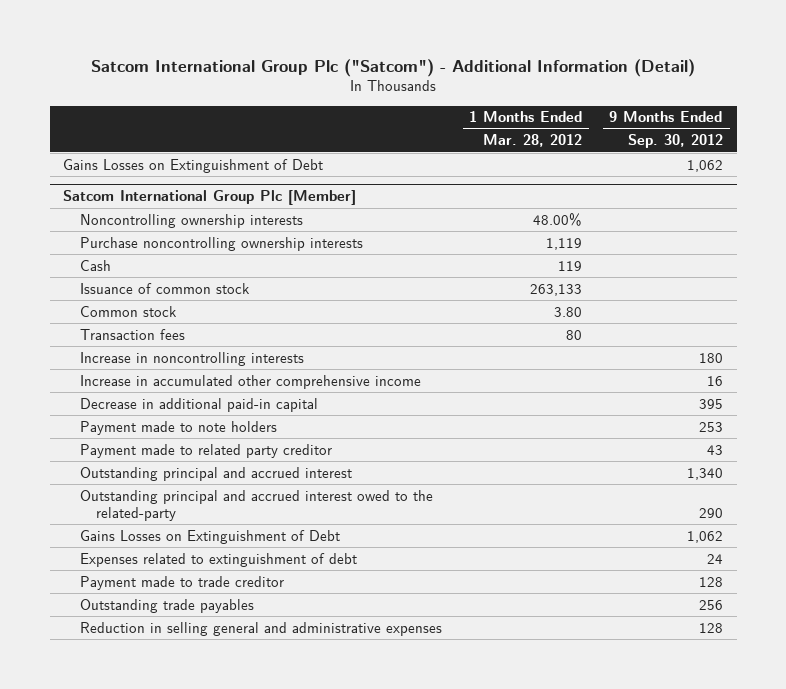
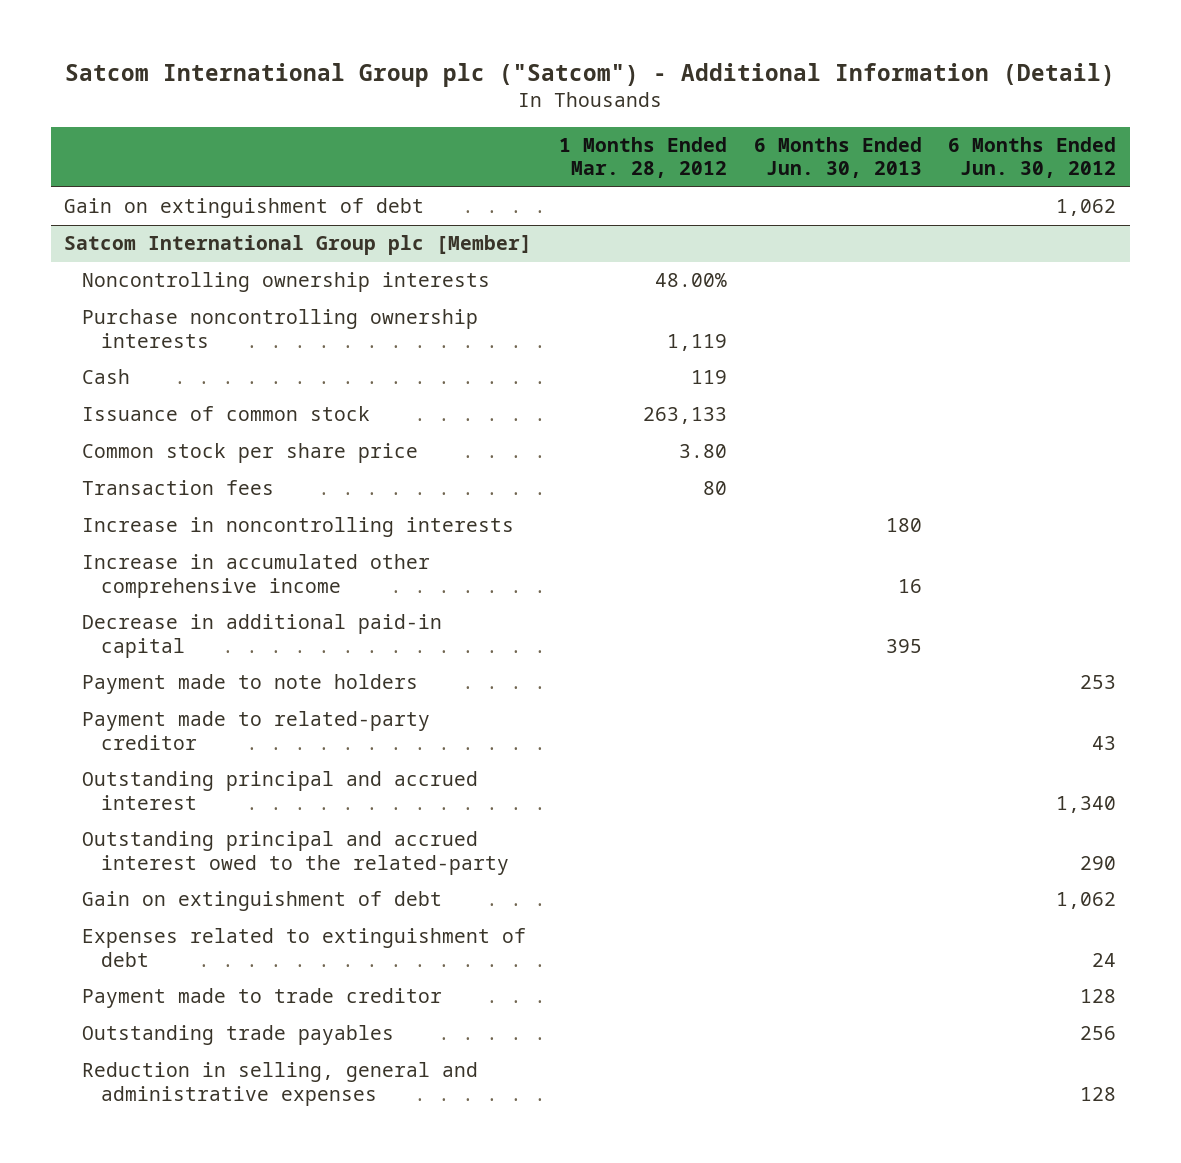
- Satcom International Group Plc ("Satcom") - Additional Information (Detail)
+ Satcom International Group plc ("Satcom") - Additional Information (Detail)
- | 1 Months Ended Mar. 28, 2012 | 9 Months Ended Sep. 30, 2012
+ | 1 Months Ended Mar. 28, 2012 | 6 Months Ended Jun. 30, 2013 | 6 Months Ended Jun. 30, 2012
- Gains Losses on Extinguishment of Debt | | 1,062
- Satcom International Group Plc [Member]
+ Gain on extinguishment of debt | | | 1,062
+ Satcom International Group plc [Member]
- Common stock | 3.80 |
+ Common stock per share price | 3.80 | |
- Payment made to related party creditor | | 43
+ Payment made to related-party creditor | | | 43
- Gains Losses on Extinguishment of Debt | | 1,062
+ Gain on extinguishment of debt | | | 1,062
- Reduction in selling general and administrative expenses | | 128
+ Reduction in selling, general and administrative expenses | | | 128

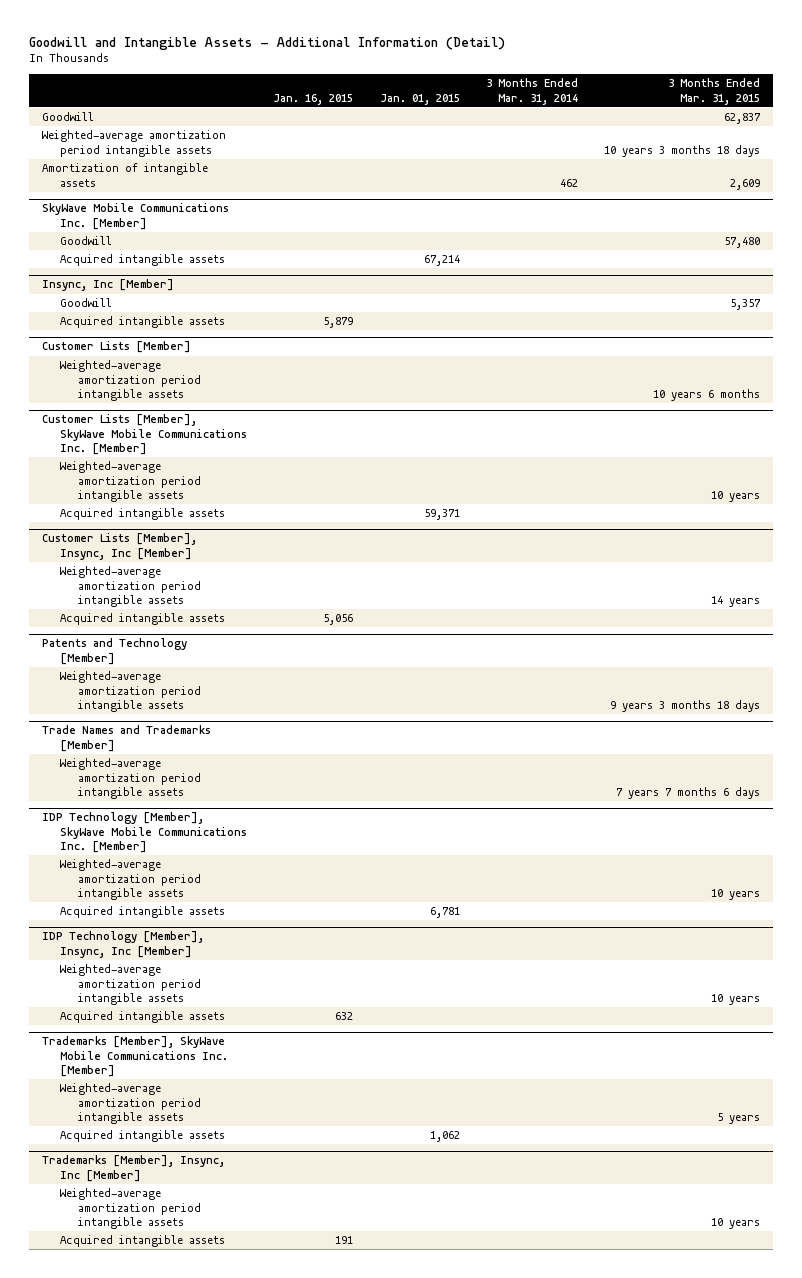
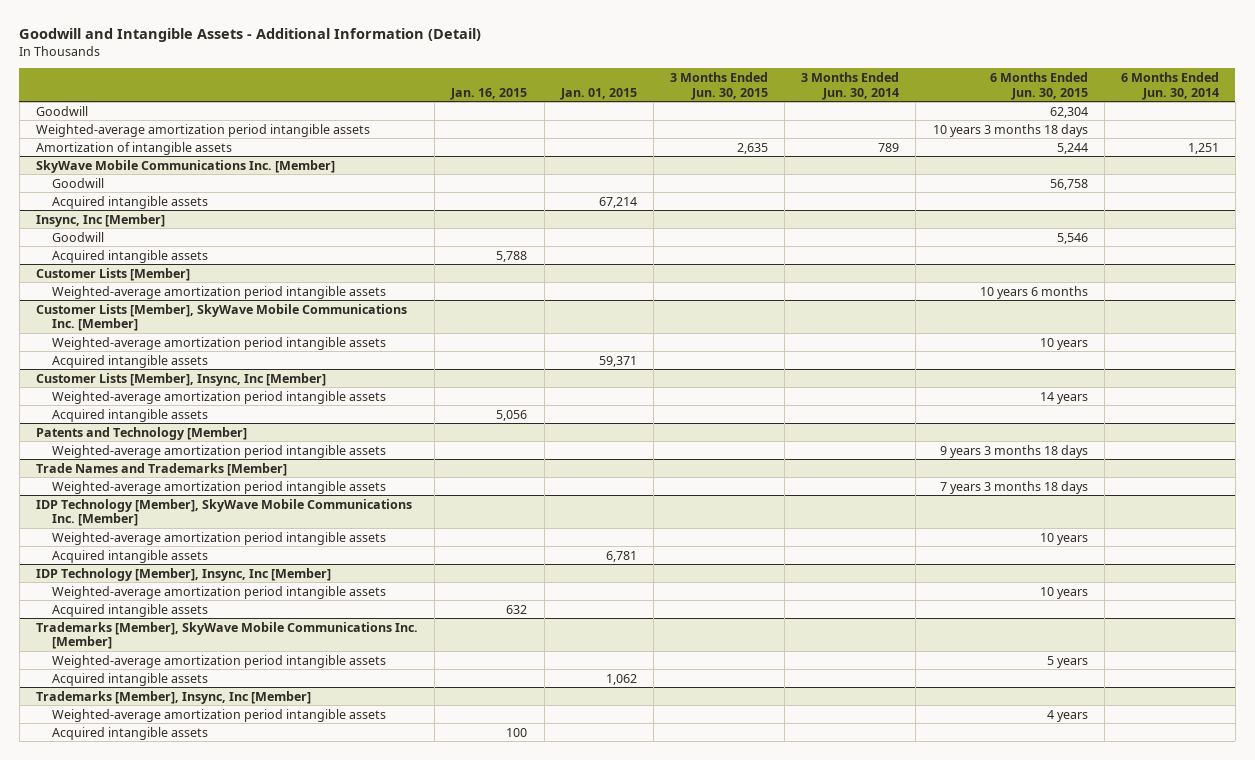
- | Jan. 16, 2015 | Jan. 01, 2015 | 3 Months Ended Mar. 31, 2014 | 3 Months Ended Mar. 31, 2015
+ | Jan. 16, 2015 | Jan. 01, 2015 | 3 Months Ended Jun. 30, 2015 | 3 Months Ended Jun. 30, 2014 | 6 Months Ended Jun. 30, 2015 | 6 Months Ended Jun. 30, 2014
@ Insync, Inc [Member]
- Acquired intangible assets | 5,879 | | |
+ Acquired intangible assets | 5,788 | | | | |
@ Trademarks [Member], Insync, Inc [Member]
- Acquired intangible assets | 191 | | |
+ Acquired intangible assets | 100 | | | | |

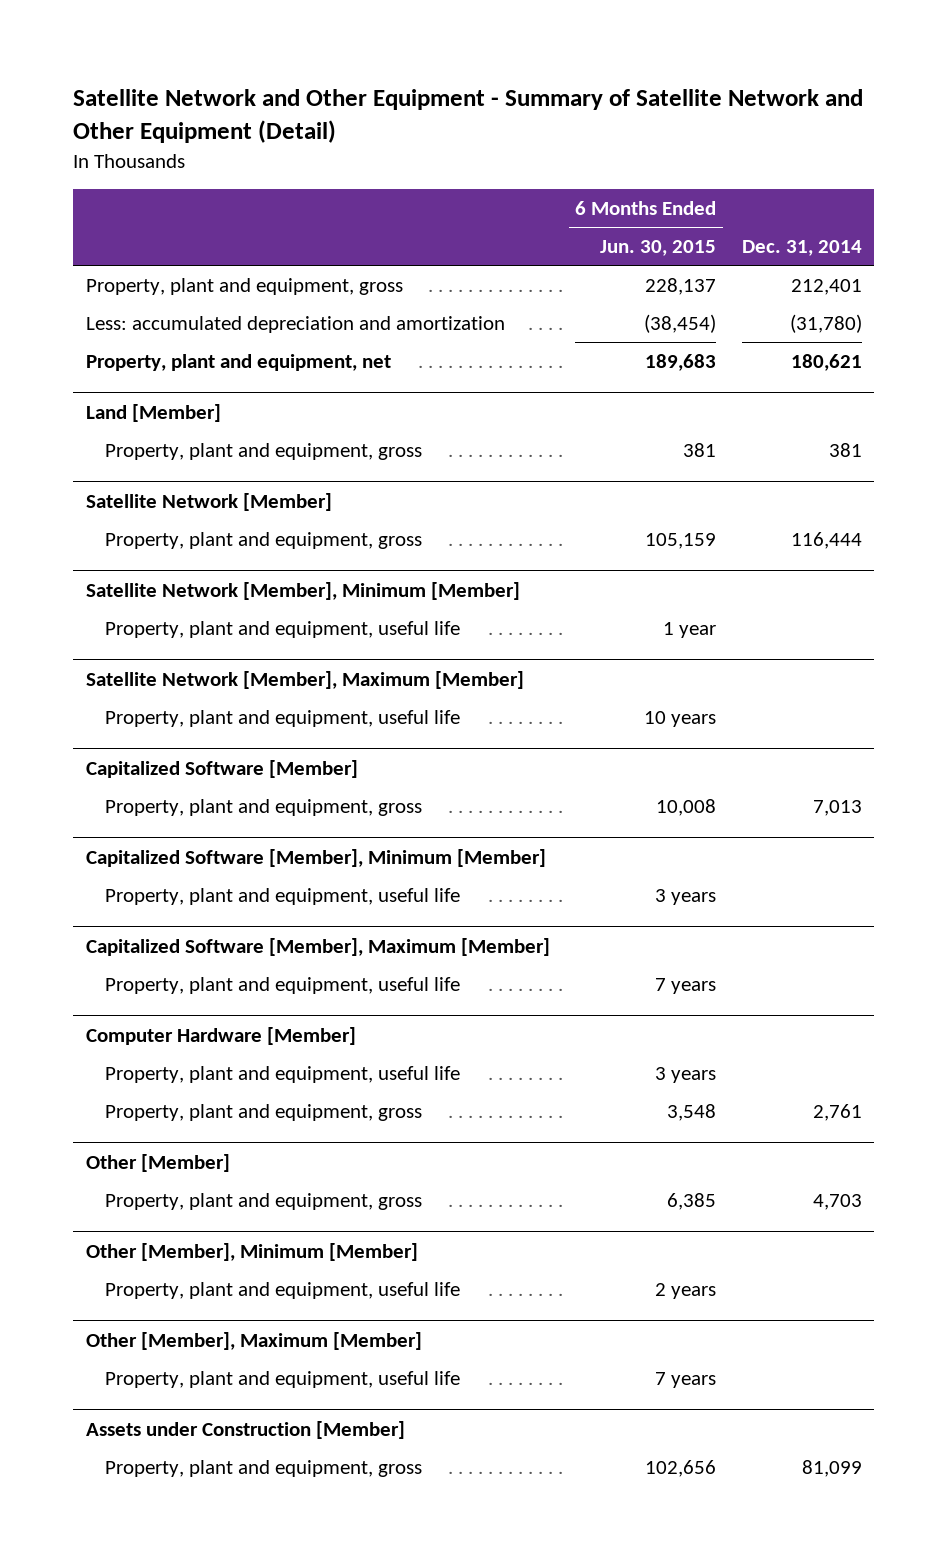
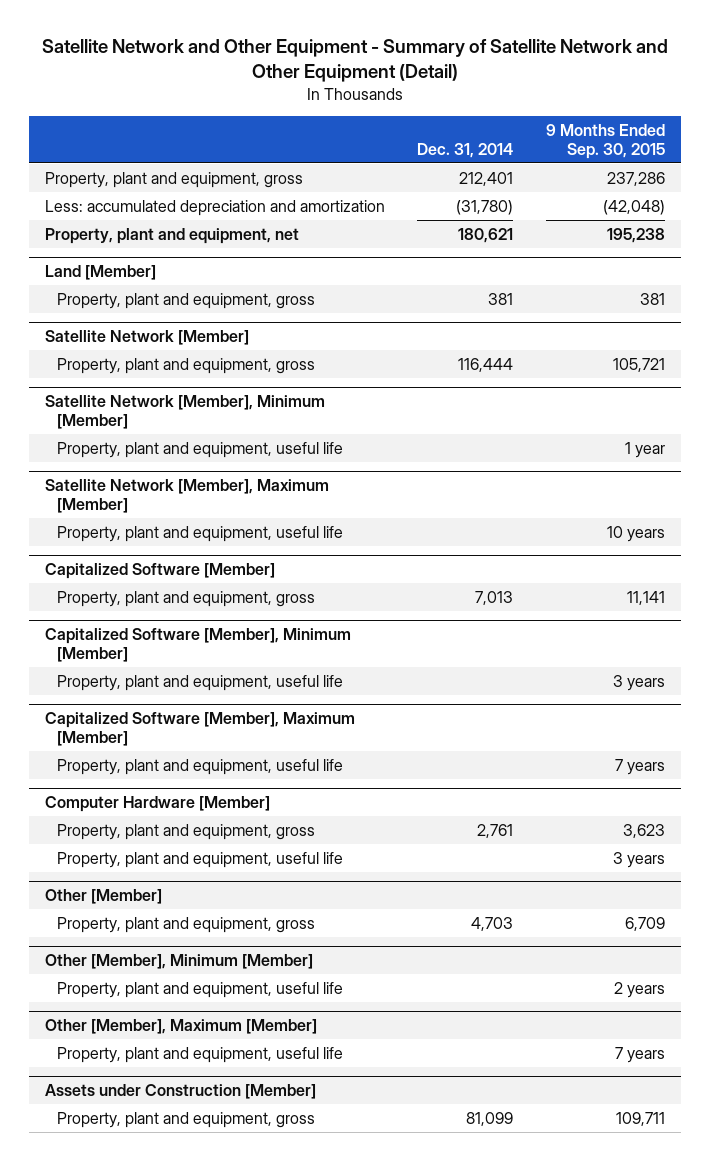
- | 6 Months Ended Jun. 30, 2015 | Dec. 31, 2014
+ | Dec. 31, 2014 | 9 Months Ended Sep. 30, 2015
@ Computer Hardware [Member]
moved down: Property, plant and equipment, useful life | | 3 years

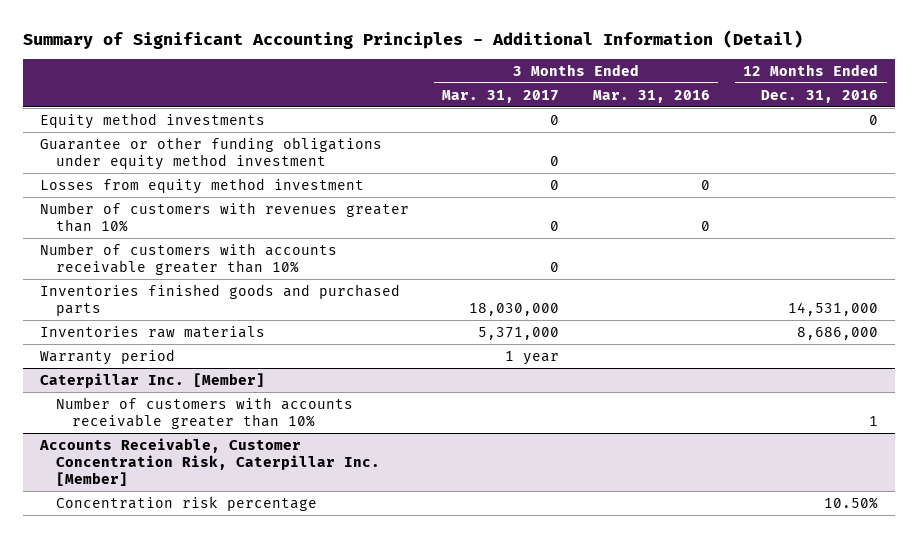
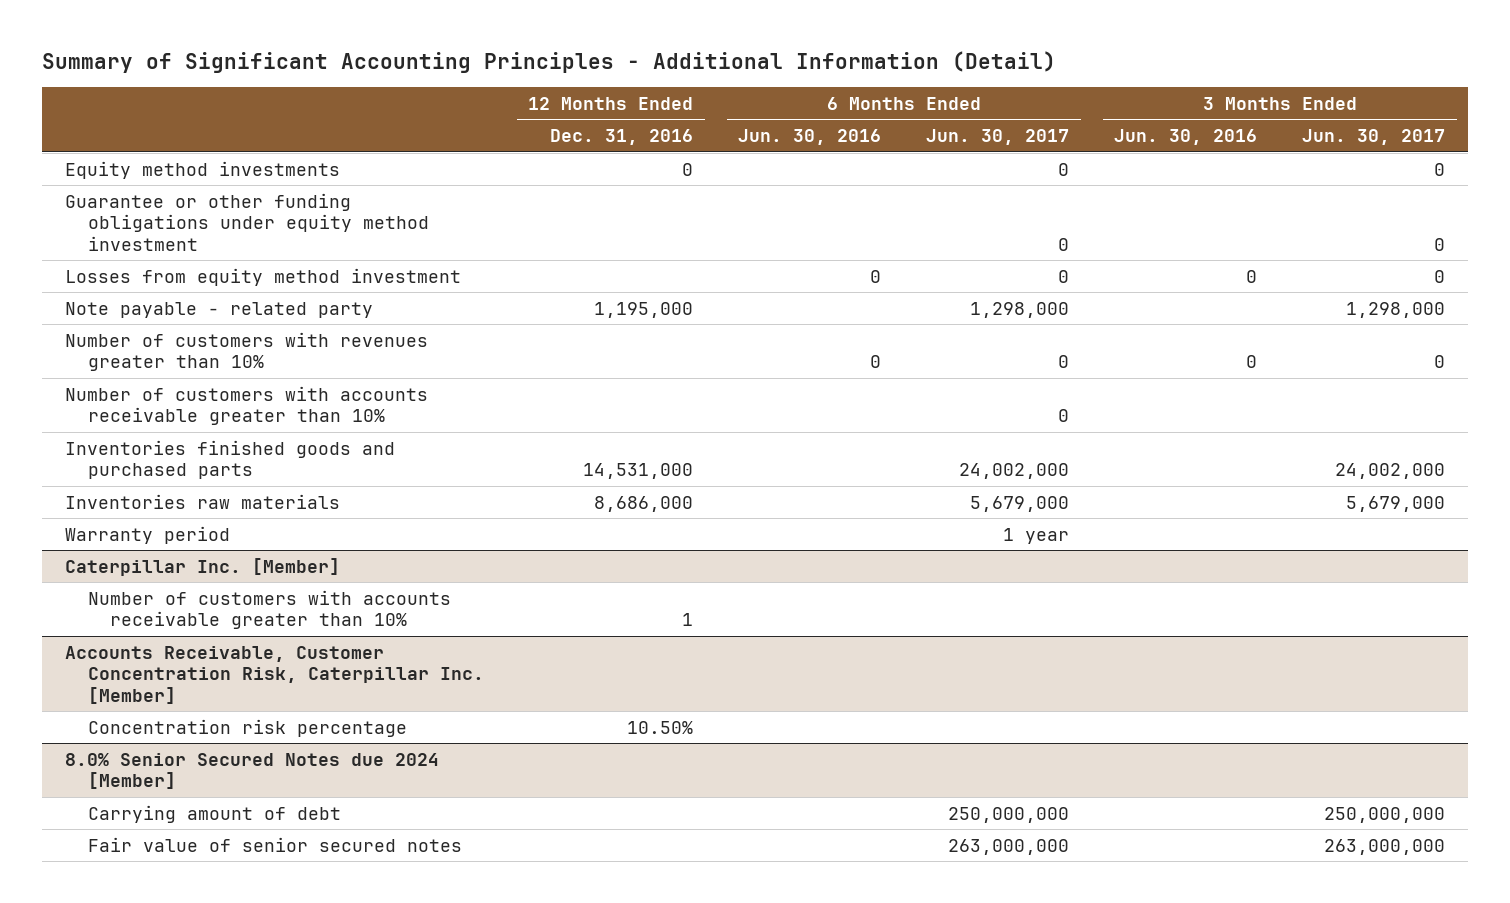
- | 3 Months Ended Mar. 31, 2017 | 3 Months Ended Mar. 31, 2016 | 12 Months Ended Dec. 31, 2016
+ | 12 Months Ended Dec. 31, 2016 | 6 Months Ended Jun. 30, 2016 | 6 Months Ended Jun. 30, 2017 | 3 Months Ended Jun. 30, 2016 | 3 Months Ended Jun. 30, 2017
+ Note payable - related party | 1,195,000 | | 1,298,000 | | 1,298,000
+ 8.0% Senior Secured Notes due 2024 [Member]
+ Carrying amount of debt | | | 250,000,000 | | 250,000,000
+ Fair value of senior secured notes | | | 263,000,000 | | 263,000,000

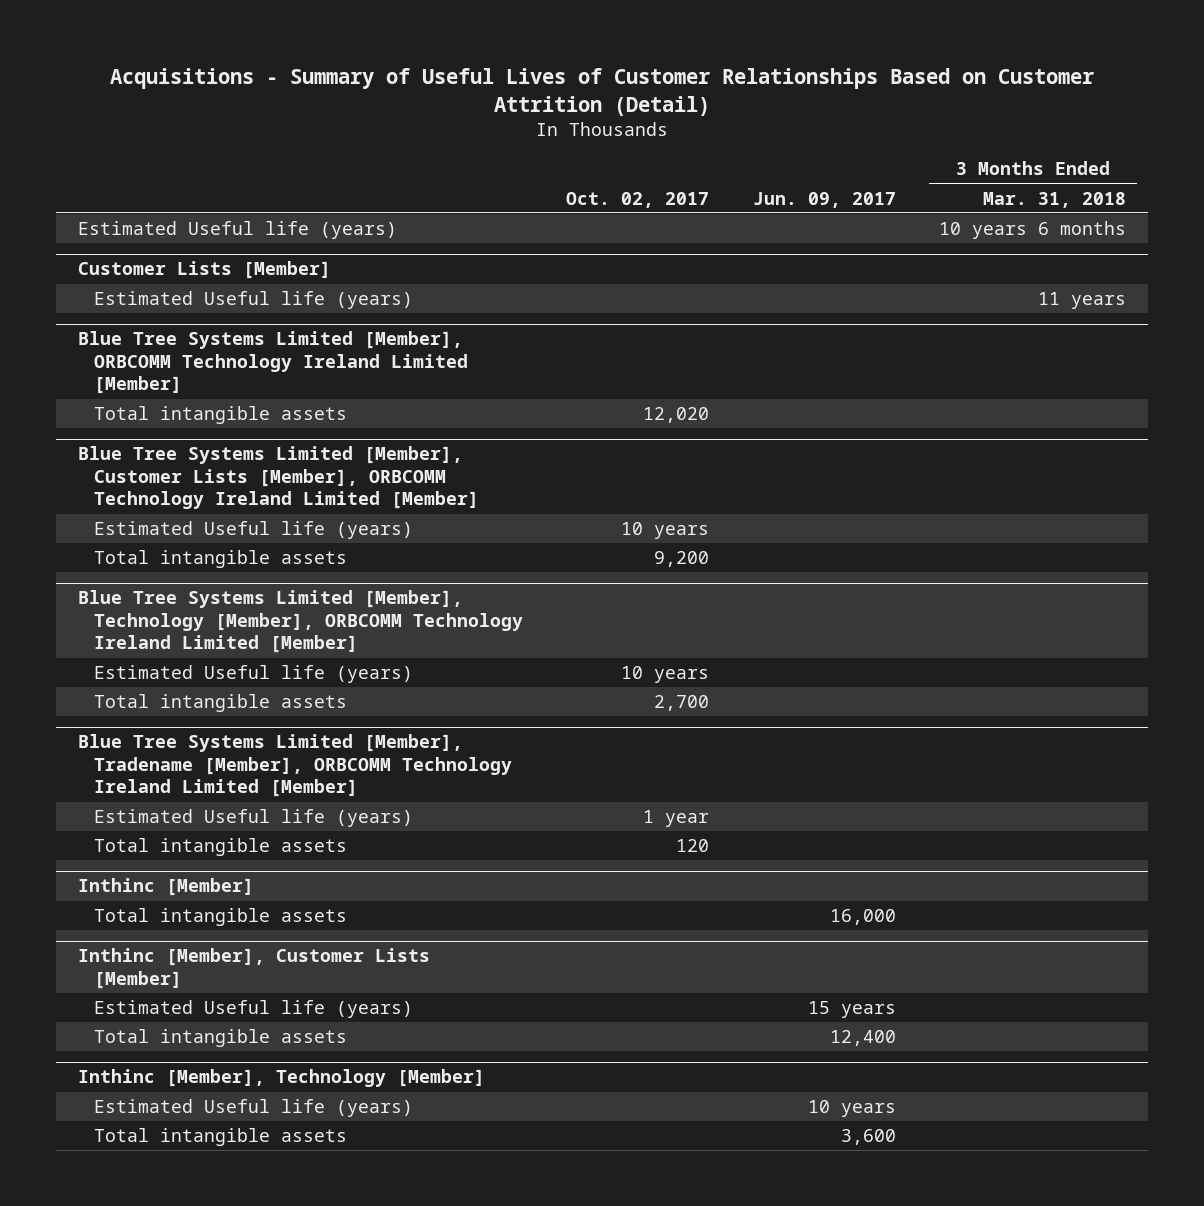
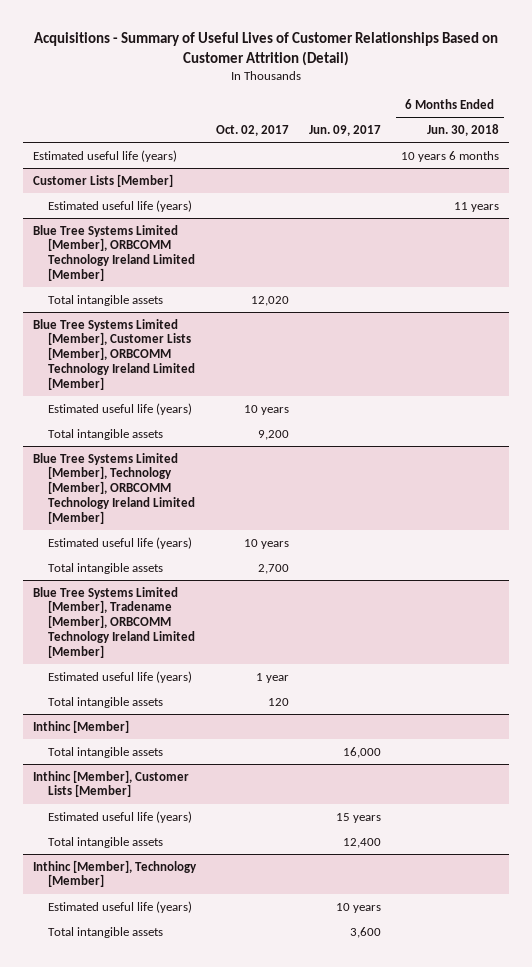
- | Oct. 02, 2017 | Jun. 09, 2017 | 3 Months Ended Mar. 31, 2018
+ | Oct. 02, 2017 | Jun. 09, 2017 | 6 Months Ended Jun. 30, 2018
- Estimated Useful life (years) | | | 10 years 6 months
+ Estimated useful life (years) | | | 10 years 6 months
@ Customer Lists [Member]
- Estimated Useful life (years) | | | 11 years
+ Estimated useful life (years) | | | 11 years
@ Blue Tree Systems Limited [Member], Customer Lists [Member], ORBCOMM Technology Ireland Limited [Member]
- Estimated Useful life (years) | 10 years | |
+ Estimated useful life (years) | 10 years | |
@ Blue Tree Systems Limited [Member], Technology [Member], ORBCOMM Technology Ireland Limited [Member]
- Estimated Useful life (years) | 10 years | |
+ Estimated useful life (years) | 10 years | |
@ Blue Tree Systems Limited [Member], Tradename [Member], ORBCOMM Technology Ireland Limited [Member]
- Estimated Useful life (years) | 1 year | |
+ Estimated useful life (years) | 1 year | |
@ Inthinc [Member], Customer Lists [Member]
- Estimated Useful life (years) | | 15 years |
+ Estimated useful life (years) | | 15 years |
@ Inthinc [Member], Technology [Member]
- Estimated Useful life (years) | | 10 years |
+ Estimated useful life (years) | | 10 years |

